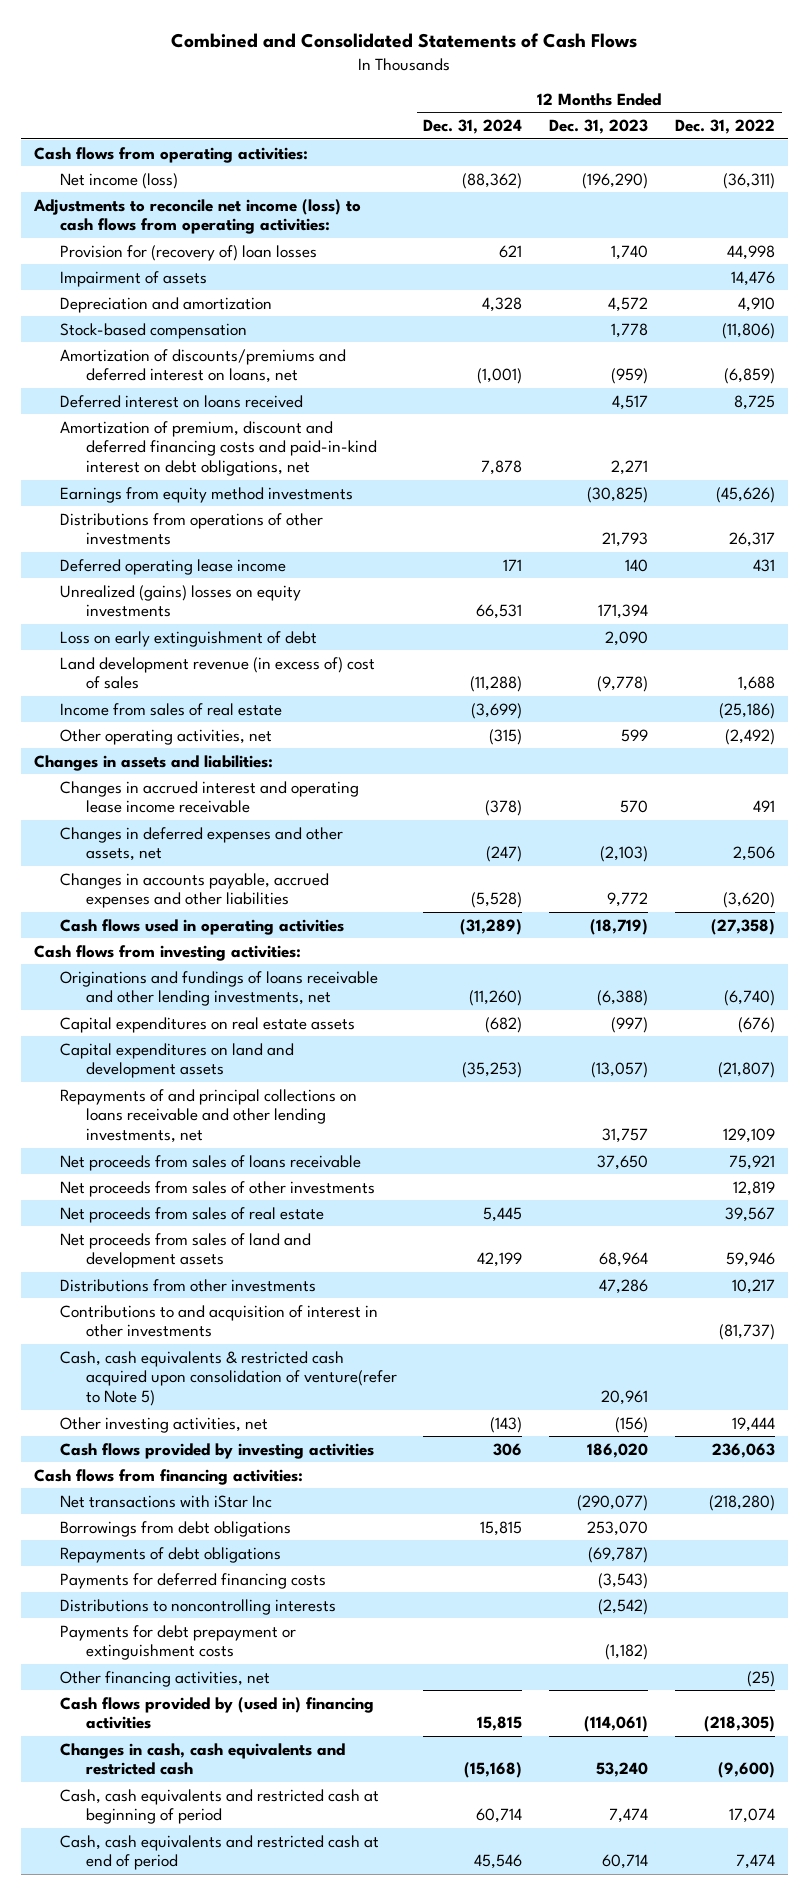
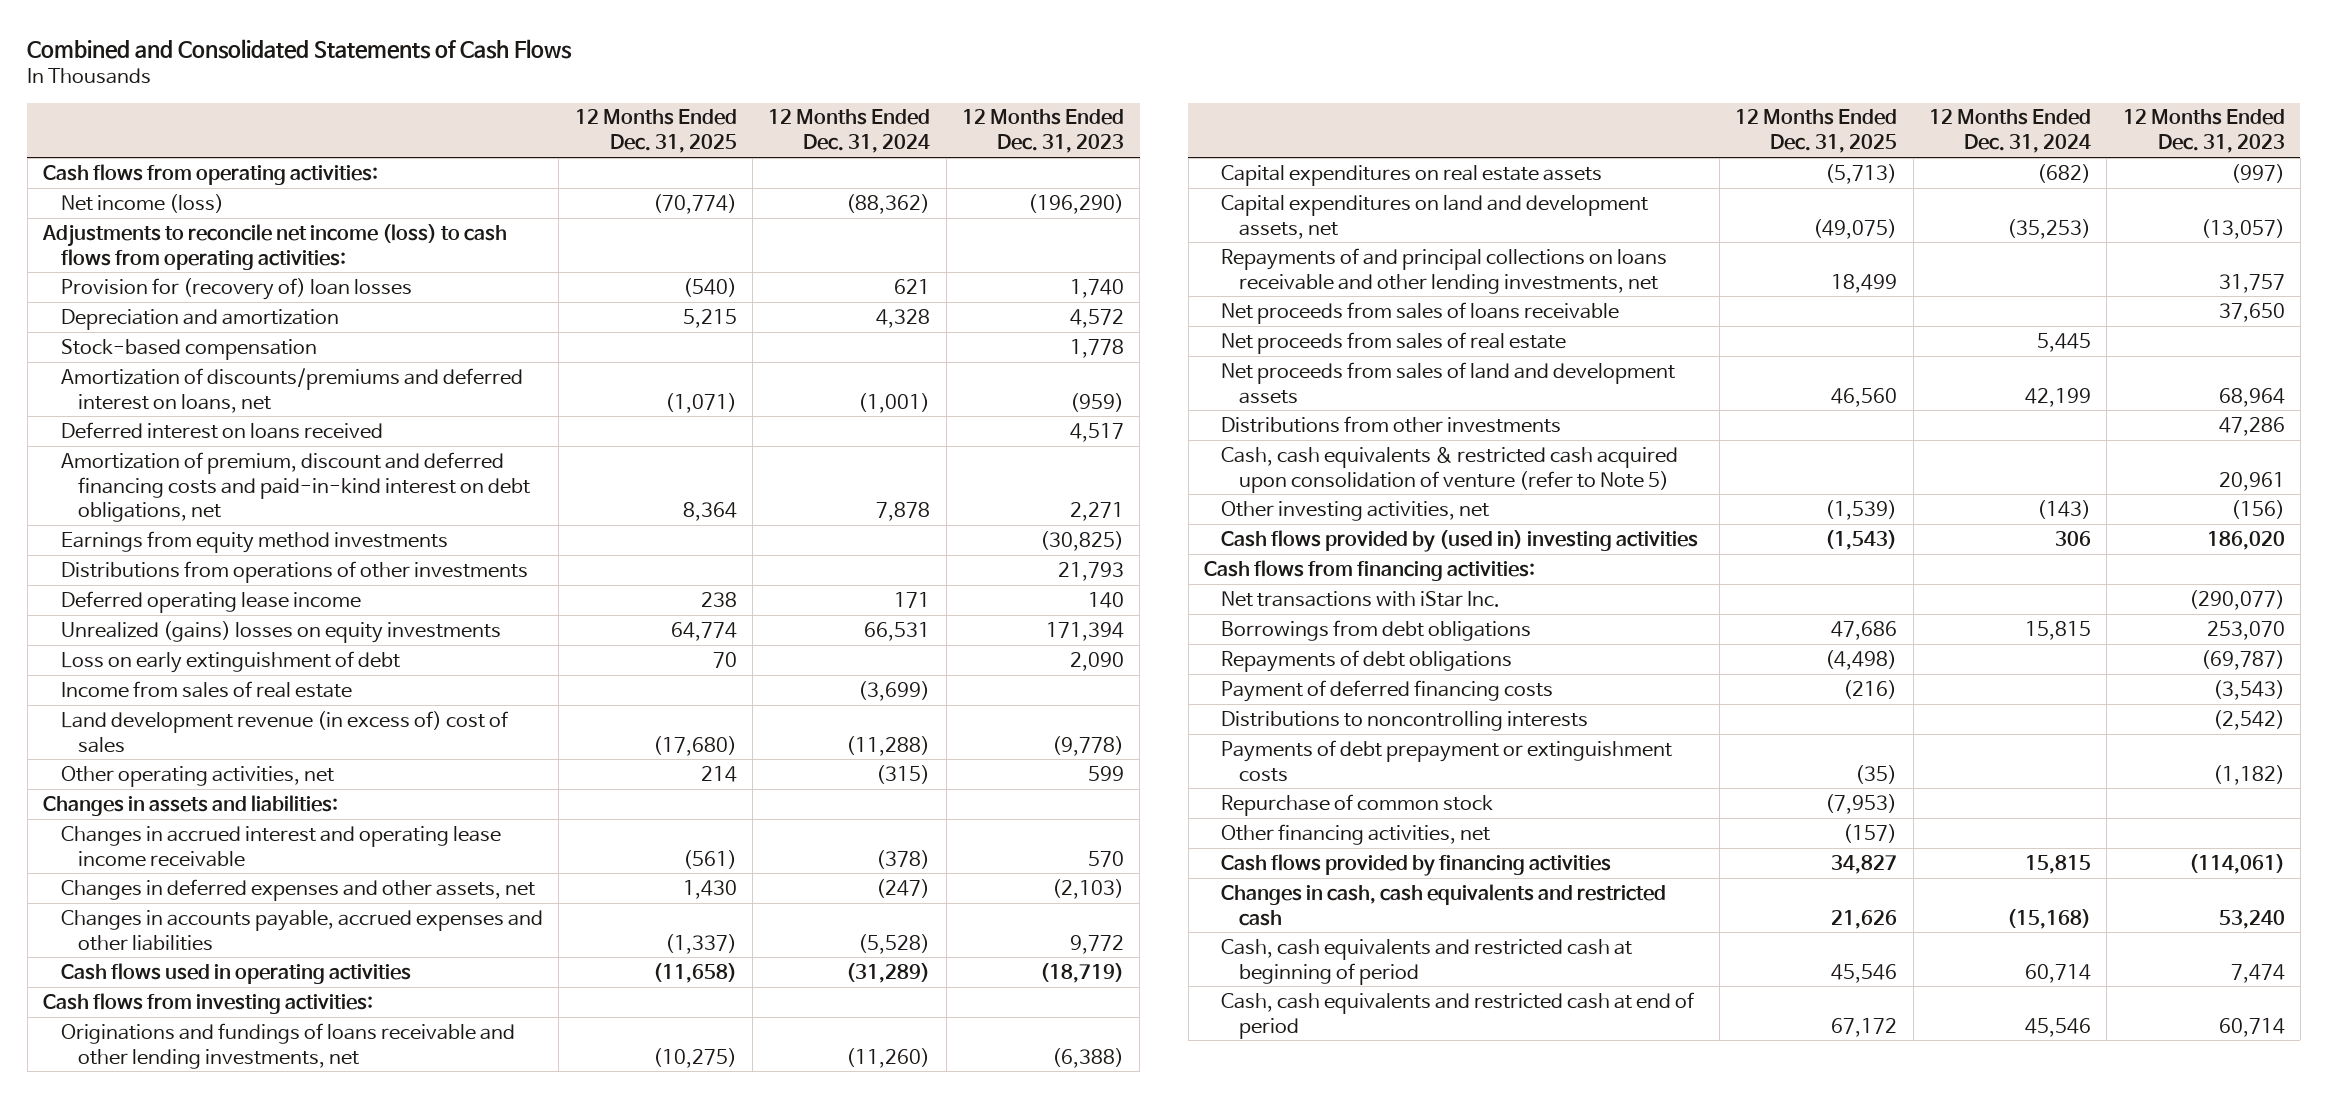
- | 12 Months Ended Dec. 31, 2024 | 12 Months Ended Dec. 31, 2023 | 12 Months Ended Dec. 31, 2022
+ | 12 Months Ended Dec. 31, 2025 | 12 Months Ended Dec. 31, 2024 | 12 Months Ended Dec. 31, 2023
- Impairment of assets | | | 14,476
moved down: Land development revenue (in excess of) cost of sales | (17,680) | (11,288) | (9,778)
- Capital expenditures on land and development assets | (35,253) | (13,057) | (21,807)
+ Capital expenditures on land and development assets, net | (49,075) | (35,253) | (13,057)
- Net proceeds from sales of other investments | | | 12,819
- Contributions to and acquisition of interest in other investments | | | (81,737)
- Cash, cash equivalents & restricted cash acquired upon consolidation of venture(refer to Note 5) | | 20,961 |
+ Cash, cash equivalents & restricted cash acquired upon consolidation of venture (refer to Note 5) | | | 20,961
- Cash flows provided by investing activities | 306 | 186,020 | 236,063
+ Cash flows provided by (used in) investing activities | (1,543) | 306 | 186,020
- Net transactions with iStar Inc | | (290,077) | (218,280)
+ Net transactions with iStar Inc. | | | (290,077)
- Payments for deferred financing costs | | (3,543) |
+ Payment of deferred financing costs | (216) | | (3,543)
- Payments for debt prepayment or extinguishment costs | | (1,182) |
+ Payments of debt prepayment or extinguishment costs | (35) | | (1,182)
+ Repurchase of common stock | (7,953) | |
- Cash flows provided by (used in) financing activities | 15,815 | (114,061) | (218,305)
+ Cash flows provided by financing activities | 34,827 | 15,815 | (114,061)

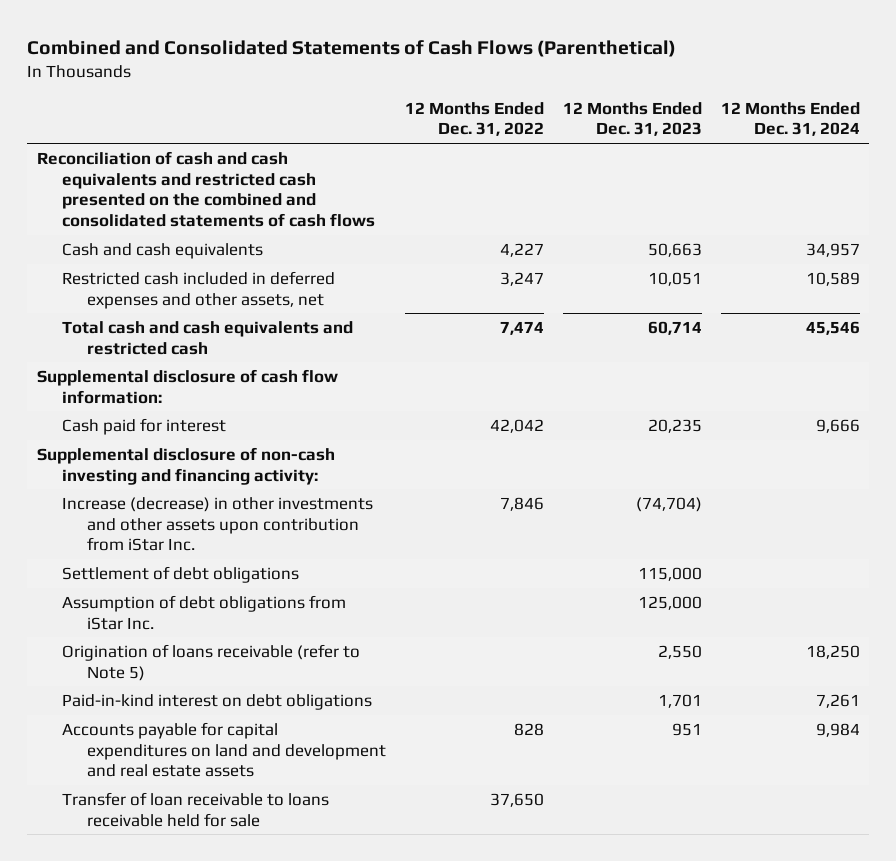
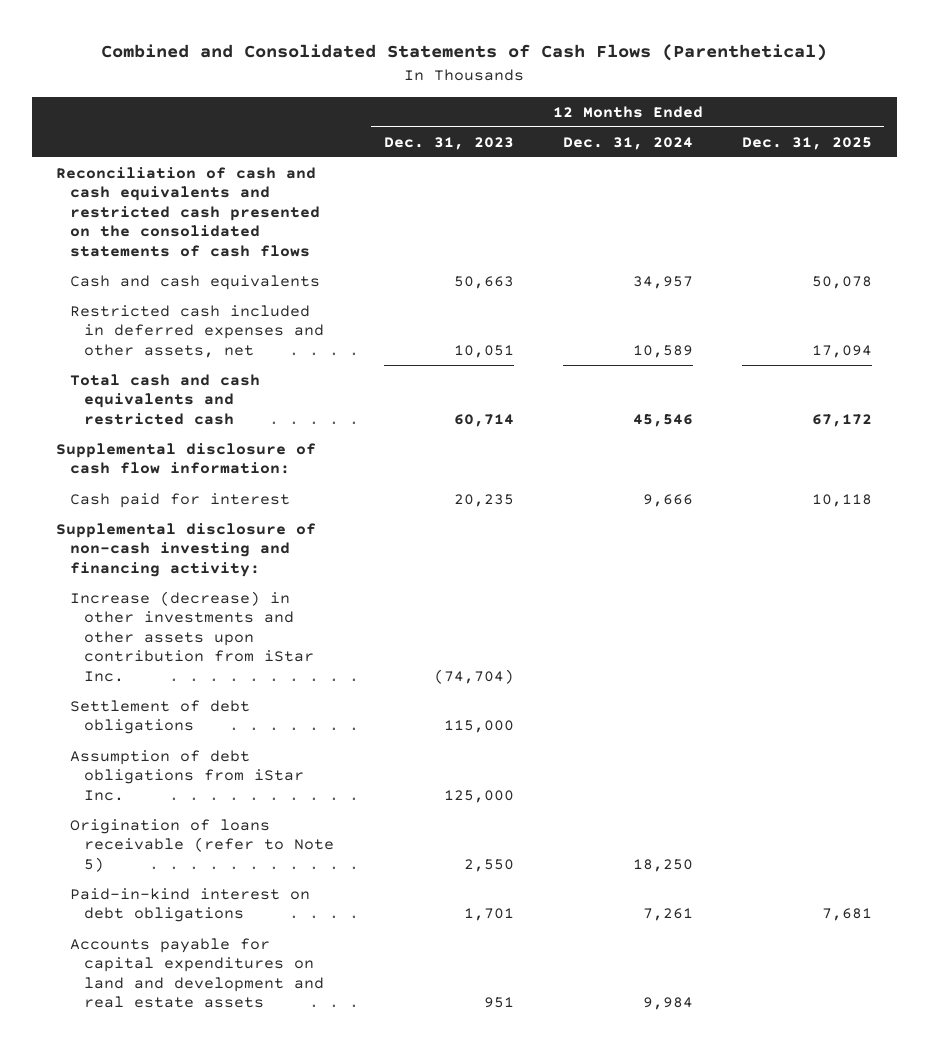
- | 12 Months Ended Dec. 31, 2022 | 12 Months Ended Dec. 31, 2023 | 12 Months Ended Dec. 31, 2024
+ | 12 Months Ended Dec. 31, 2023 | 12 Months Ended Dec. 31, 2024 | 12 Months Ended Dec. 31, 2025
- Reconciliation of cash and cash equivalents and restricted cash presented on the combined and consolidated statements of cash flows
+ Reconciliation of cash and cash equivalents and restricted cash presented on the consolidated statements of cash flows
- Transfer of loan receivable to loans receivable held for sale | 37,650 | |

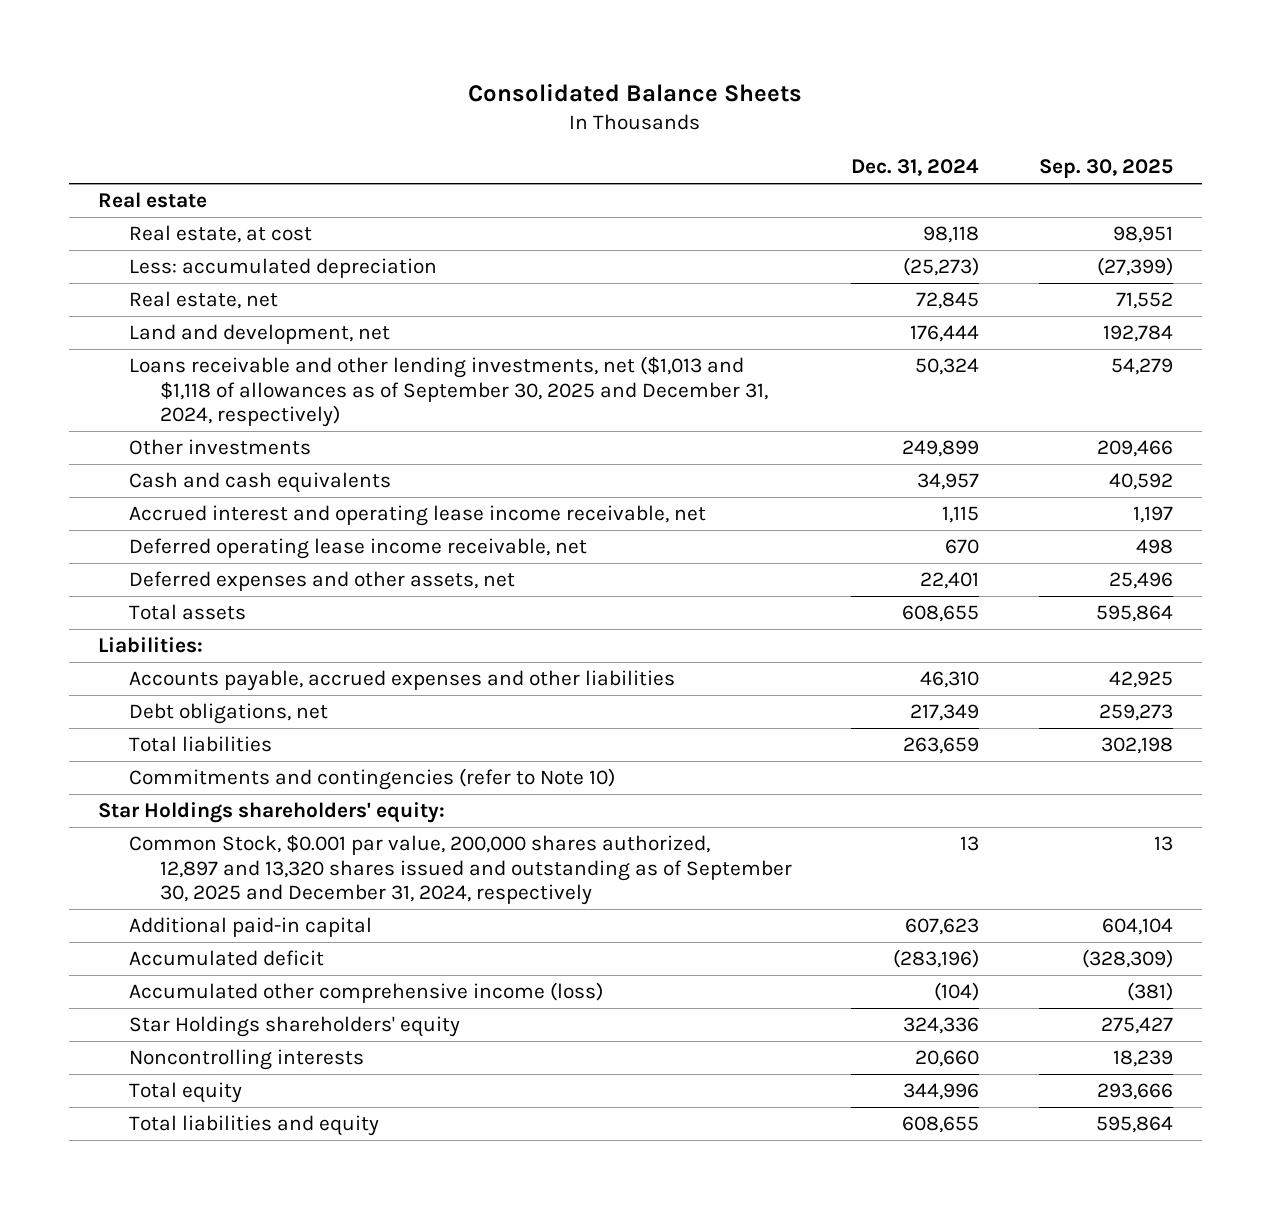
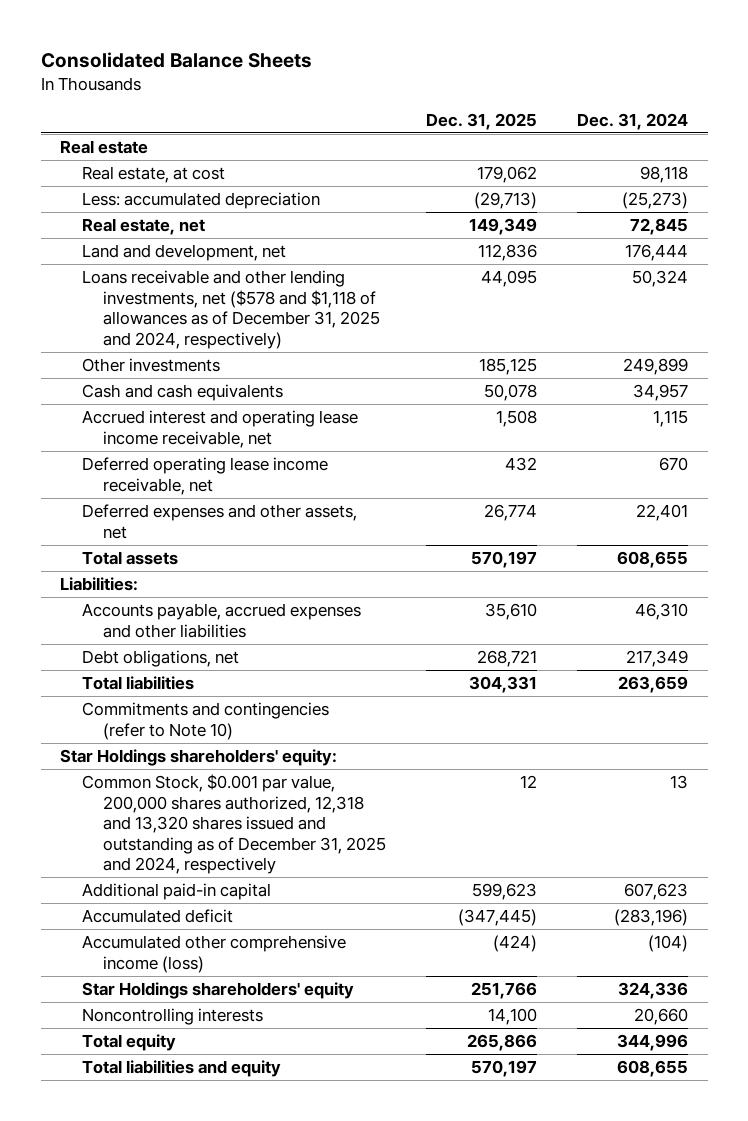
- | Dec. 31, 2024 | Sep. 30, 2025
+ | Dec. 31, 2025 | Dec. 31, 2024
- Loans receivable and other lending investments, net ($1,013 and $1,118 of allowances as of September 30, 2025 and December 31, 2024, respectively) | 50,324 | 54,279
+ Loans receivable and other lending investments, net ($578 and $1,118 of allowances as of December 31, 2025 and 2024, respectively) | 44,095 | 50,324
- Common Stock, $0.001 par value, 200,000 shares authorized, 12,897 and 13,320 shares issued and outstanding as of September 30, 2025 and December 31, 2024, respectively | 13 | 13
+ Common Stock, $0.001 par value, 200,000 shares authorized, 12,318 and 13,320 shares issued and outstanding as of December 31, 2025 and 2024, respectively | 12 | 13

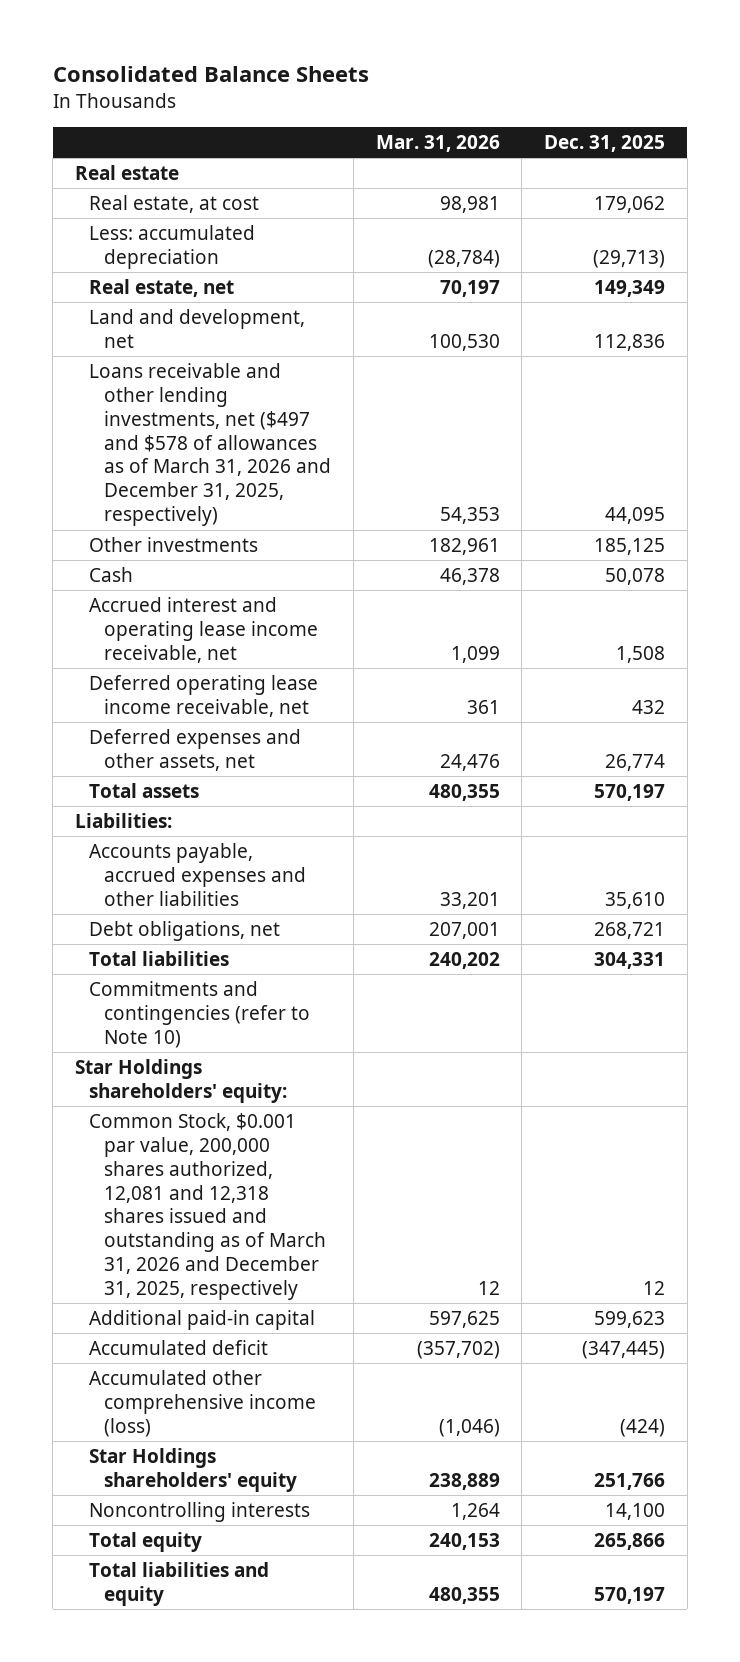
- | Dec. 31, 2025 | Dec. 31, 2024
+ | Mar. 31, 2026 | Dec. 31, 2025
- Loans receivable and other lending investments, net ($578 and $1,118 of allowances as of December 31, 2025 and 2024, respectively) | 44,095 | 50,324
+ Loans receivable and other lending investments, net ($497 and $578 of allowances as of March 31, 2026 and December 31, 2025, respectively) | 54,353 | 44,095
- Cash and cash equivalents | 50,078 | 34,957
+ Cash | 46,378 | 50,078
- Common Stock, $0.001 par value, 200,000 shares authorized, 12,318 and 13,320 shares issued and outstanding as of December 31, 2025 and 2024, respectively | 12 | 13
+ Common Stock, $0.001 par value, 200,000 shares authorized, 12,081 and 12,318 shares issued and outstanding as of March 31, 2026 and December 31, 2025, respectively | 12 | 12

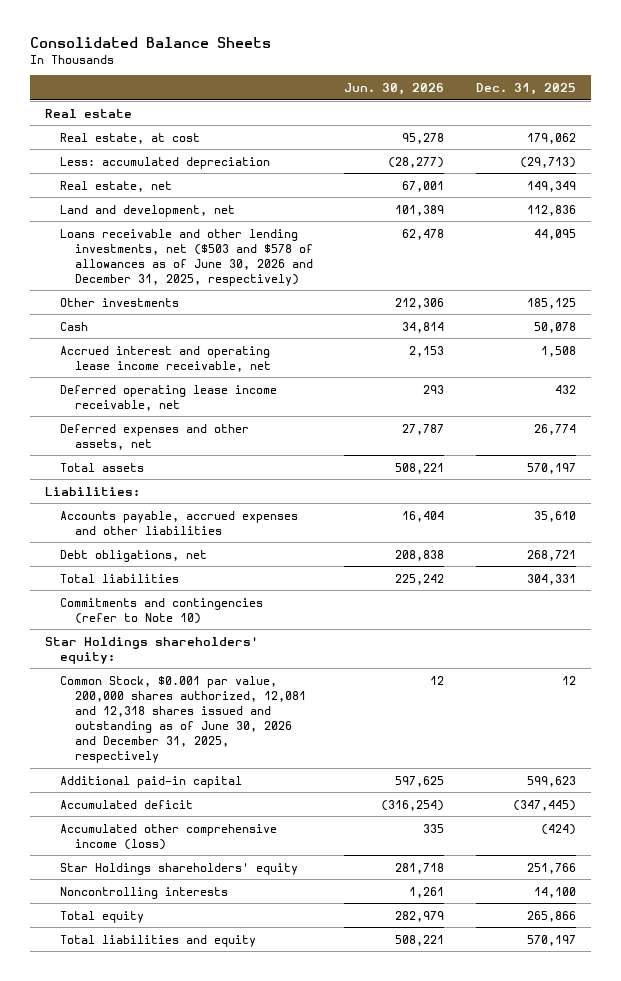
- | Mar. 31, 2026 | Dec. 31, 2025
+ | Jun. 30, 2026 | Dec. 31, 2025
- Loans receivable and other lending investments, net ($497 and $578 of allowances as of March 31, 2026 and December 31, 2025, respectively) | 54,353 | 44,095
+ Loans receivable and other lending investments, net ($503 and $578 of allowances as of June 30, 2026 and December 31, 2025, respectively) | 62,478 | 44,095
- Common Stock, $0.001 par value, 200,000 shares authorized, 12,081 and 12,318 shares issued and outstanding as of March 31, 2026 and December 31, 2025, respectively | 12 | 12
+ Common Stock, $0.001 par value, 200,000 shares authorized, 12,081 and 12,318 shares issued and outstanding as of June 30, 2026 and December 31, 2025, respectively | 12 | 12

